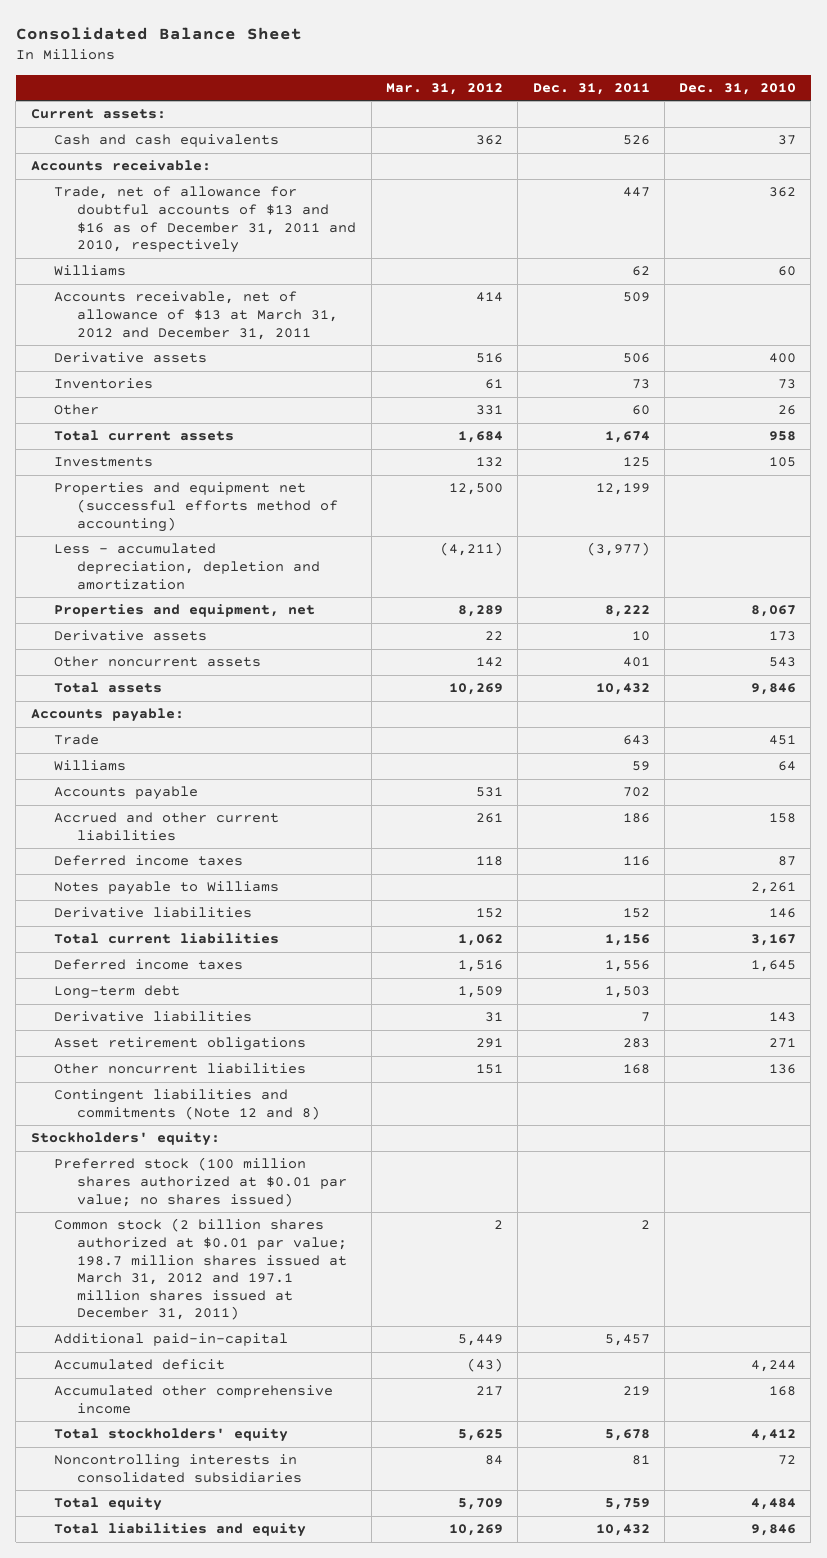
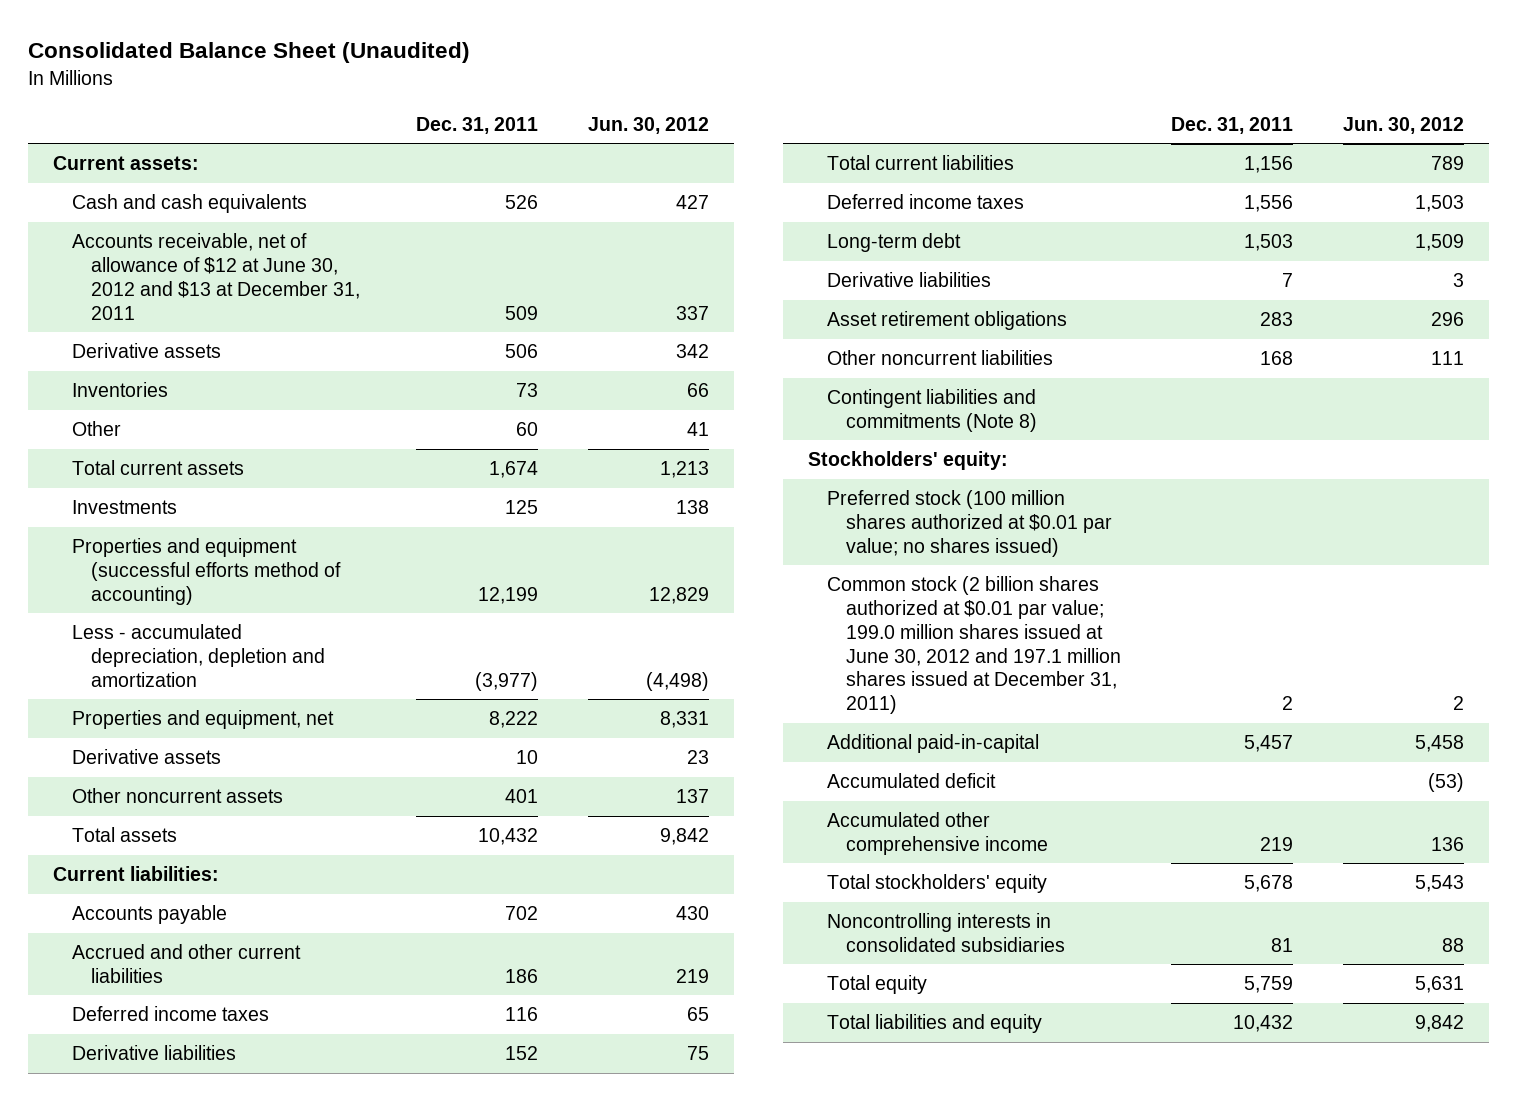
- Consolidated Balance Sheet
+ Consolidated Balance Sheet (Unaudited)
- | Mar. 31, 2012 | Dec. 31, 2011 | Dec. 31, 2010
+ | Dec. 31, 2011 | Jun. 30, 2012
- Accounts receivable:
- Trade, net of allowance for doubtful accounts of $13 and $16 as of December 31, 2011 and 2010, respectively | | 447 | 362
- Williams | | 62 | 60
- Accounts receivable, net of allowance of $13 at March 31, 2012 and December 31, 2011 | 414 | 509 |
+ Accounts receivable, net of allowance of $12 at June 30, 2012 and $13 at December 31, 2011 | 509 | 337
- Properties and equipment net (successful efforts method of accounting) | 12,500 | 12,199 |
+ Properties and equipment (successful efforts method of accounting) | 12,199 | 12,829
- Accounts payable:
- Trade | | 643 | 451
- Williams | | 59 | 64
+ Current liabilities:
- Notes payable to Williams | | | 2,261
- Contingent liabilities and commitments (Note 12 and 8)
+ Contingent liabilities and commitments (Note 8)
- Common stock (2 billion shares authorized at $0.01 par value; 198.7 million shares issued at March 31, 2012 and 197.1 million shares issued at December 31, 2011) | 2 | 2 |
+ Common stock (2 billion shares authorized at $0.01 par value; 199.0 million shares issued at June 30, 2012 and 197.1 million shares issued at December 31, 2011) | 2 | 2

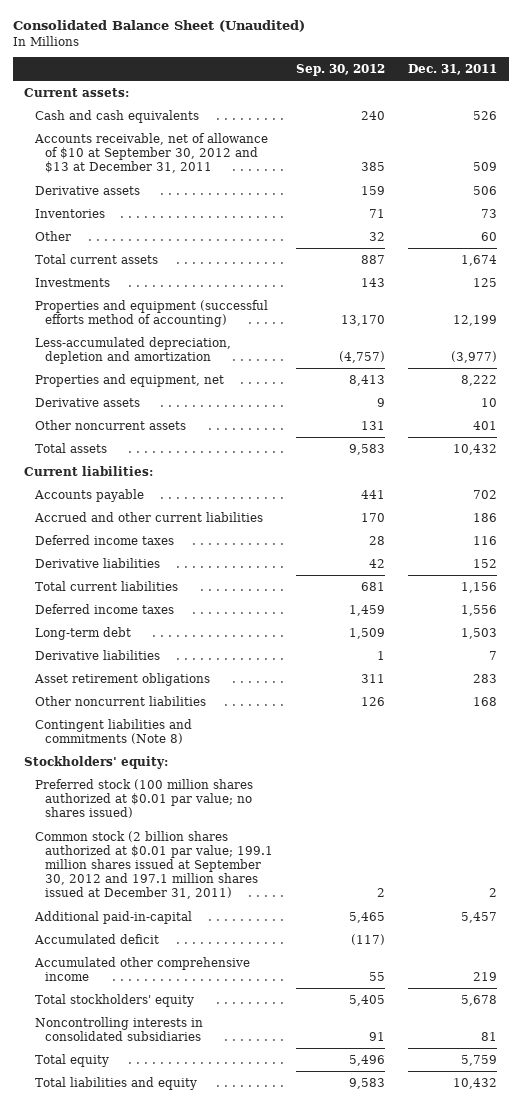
- | Dec. 31, 2011 | Jun. 30, 2012
+ | Sep. 30, 2012 | Dec. 31, 2011
- Accounts receivable, net of allowance of $12 at June 30, 2012 and $13 at December 31, 2011 | 509 | 337
+ Accounts receivable, net of allowance of $10 at September 30, 2012 and $13 at December 31, 2011 | 385 | 509
- Less - accumulated depreciation, depletion and amortization | (3,977) | (4,498)
+ Less-accumulated depreciation, depletion and amortization | (4,757) | (3,977)
- Common stock (2 billion shares authorized at $0.01 par value; 199.0 million shares issued at June 30, 2012 and 197.1 million shares issued at December 31, 2011) | 2 | 2
+ Common stock (2 billion shares authorized at $0.01 par value; 199.1 million shares issued at September 30, 2012 and 197.1 million shares issued at December 31, 2011) | 2 | 2

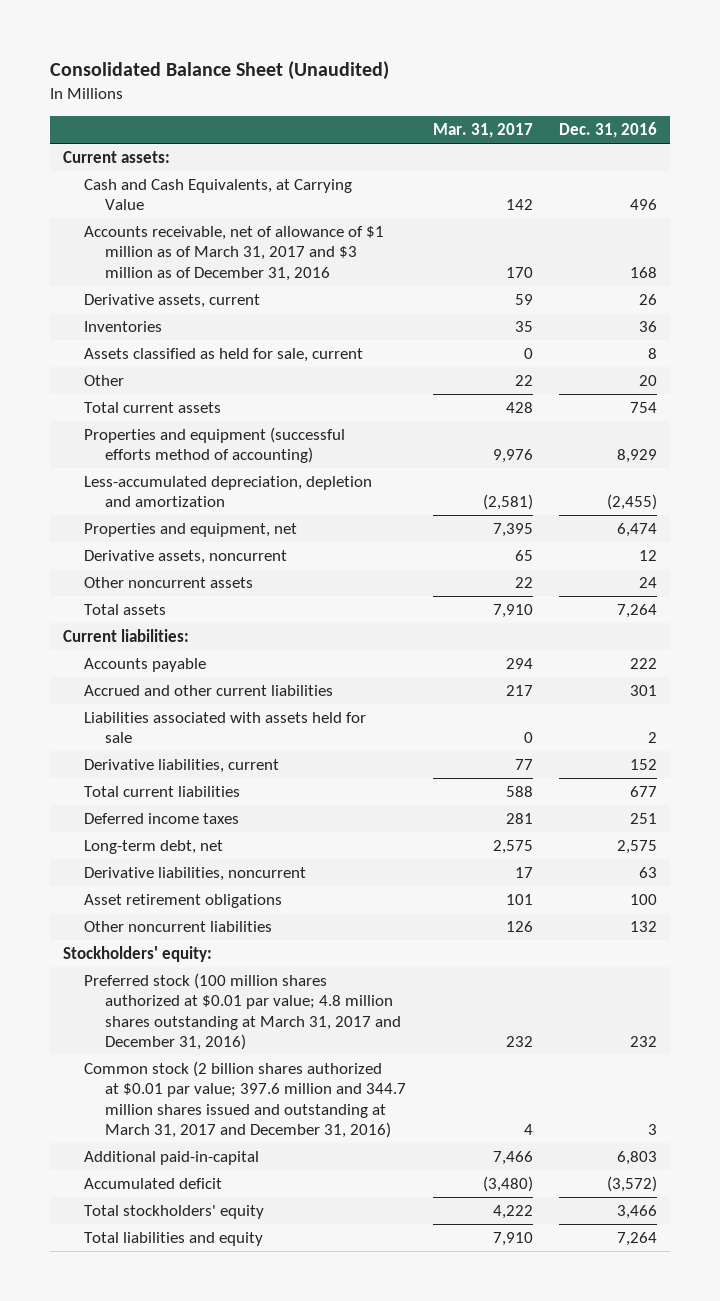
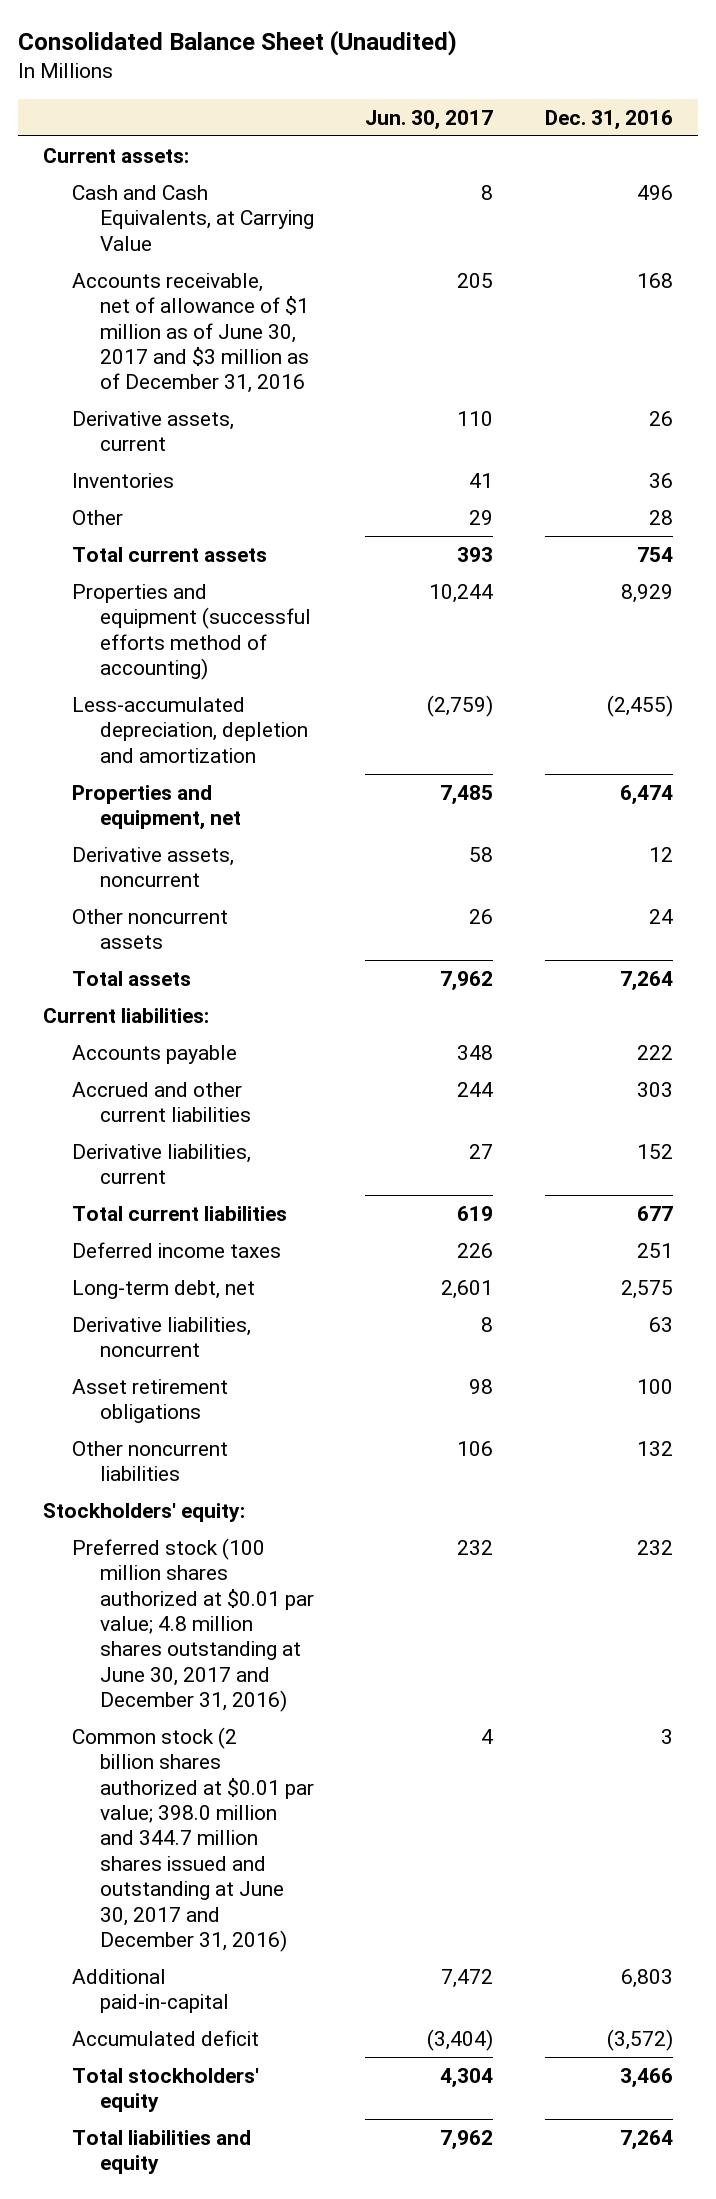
- | Mar. 31, 2017 | Dec. 31, 2016
+ | Jun. 30, 2017 | Dec. 31, 2016
- Accounts receivable, net of allowance of $1 million as of March 31, 2017 and $3 million as of December 31, 2016 | 170 | 168
+ Accounts receivable, net of allowance of $1 million as of June 30, 2017 and $3 million as of December 31, 2016 | 205 | 168
- Assets classified as held for sale, current | 0 | 8
- Other | 22 | 20
+ Other | 29 | 28
- Accrued and other current liabilities | 217 | 301
- Liabilities associated with assets held for sale | 0 | 2
+ Accrued and other current liabilities | 244 | 303
- Preferred stock (100 million shares authorized at $0.01 par value; 4.8 million shares outstanding at March 31, 2017 and December 31, 2016) | 232 | 232
- Common stock (2 billion shares authorized at $0.01 par value; 397.6 million and 344.7 million shares issued and outstanding at March 31, 2017 and December 31, 2016) | 4 | 3
+ Preferred stock (100 million shares authorized at $0.01 par value; 4.8 million shares outstanding at June 30, 2017 and December 31, 2016) | 232 | 232
+ Common stock (2 billion shares authorized at $0.01 par value; 398.0 million and 344.7 million shares issued and outstanding at June 30, 2017 and December 31, 2016) | 4 | 3

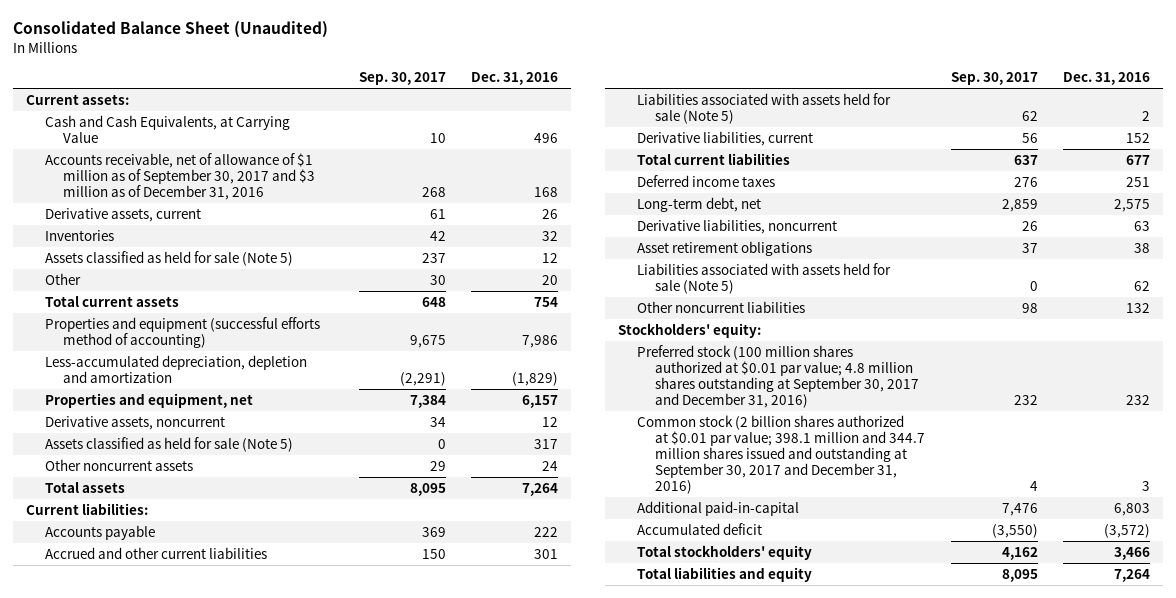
- | Jun. 30, 2017 | Dec. 31, 2016
+ | Sep. 30, 2017 | Dec. 31, 2016
- Accounts receivable, net of allowance of $1 million as of June 30, 2017 and $3 million as of December 31, 2016 | 205 | 168
+ Accounts receivable, net of allowance of $1 million as of September 30, 2017 and $3 million as of December 31, 2016 | 268 | 168
- Inventories | 41 | 36
- Other | 29 | 28
+ Inventories | 42 | 32
+ Assets classified as held for sale (Note 5) | 237 | 12
+ Other | 30 | 20
- Properties and equipment (successful efforts method of accounting) | 10,244 | 8,929
- Less-accumulated depreciation, depletion and amortization | (2,759) | (2,455)
- Properties and equipment, net | 7,485 | 6,474
+ Properties and equipment (successful efforts method of accounting) | 9,675 | 7,986
+ Less-accumulated depreciation, depletion and amortization | (2,291) | (1,829)
+ Properties and equipment, net | 7,384 | 6,157
+ Assets classified as held for sale (Note 5) | 0 | 317
- Accrued and other current liabilities | 244 | 303
+ Accrued and other current liabilities | 150 | 301
+ Liabilities associated with assets held for sale (Note 5) | 62 | 2
- Asset retirement obligations | 98 | 100
+ Asset retirement obligations | 37 | 38
+ Liabilities associated with assets held for sale (Note 5) | 0 | 62
- Preferred stock (100 million shares authorized at $0.01 par value; 4.8 million shares outstanding at June 30, 2017 and December 31, 2016) | 232 | 232
- Common stock (2 billion shares authorized at $0.01 par value; 398.0 million and 344.7 million shares issued and outstanding at June 30, 2017 and December 31, 2016) | 4 | 3
+ Preferred stock (100 million shares authorized at $0.01 par value; 4.8 million shares outstanding at September 30, 2017 and December 31, 2016) | 232 | 232
+ Common stock (2 billion shares authorized at $0.01 par value; 398.1 million and 344.7 million shares issued and outstanding at September 30, 2017 and December 31, 2016) | 4 | 3

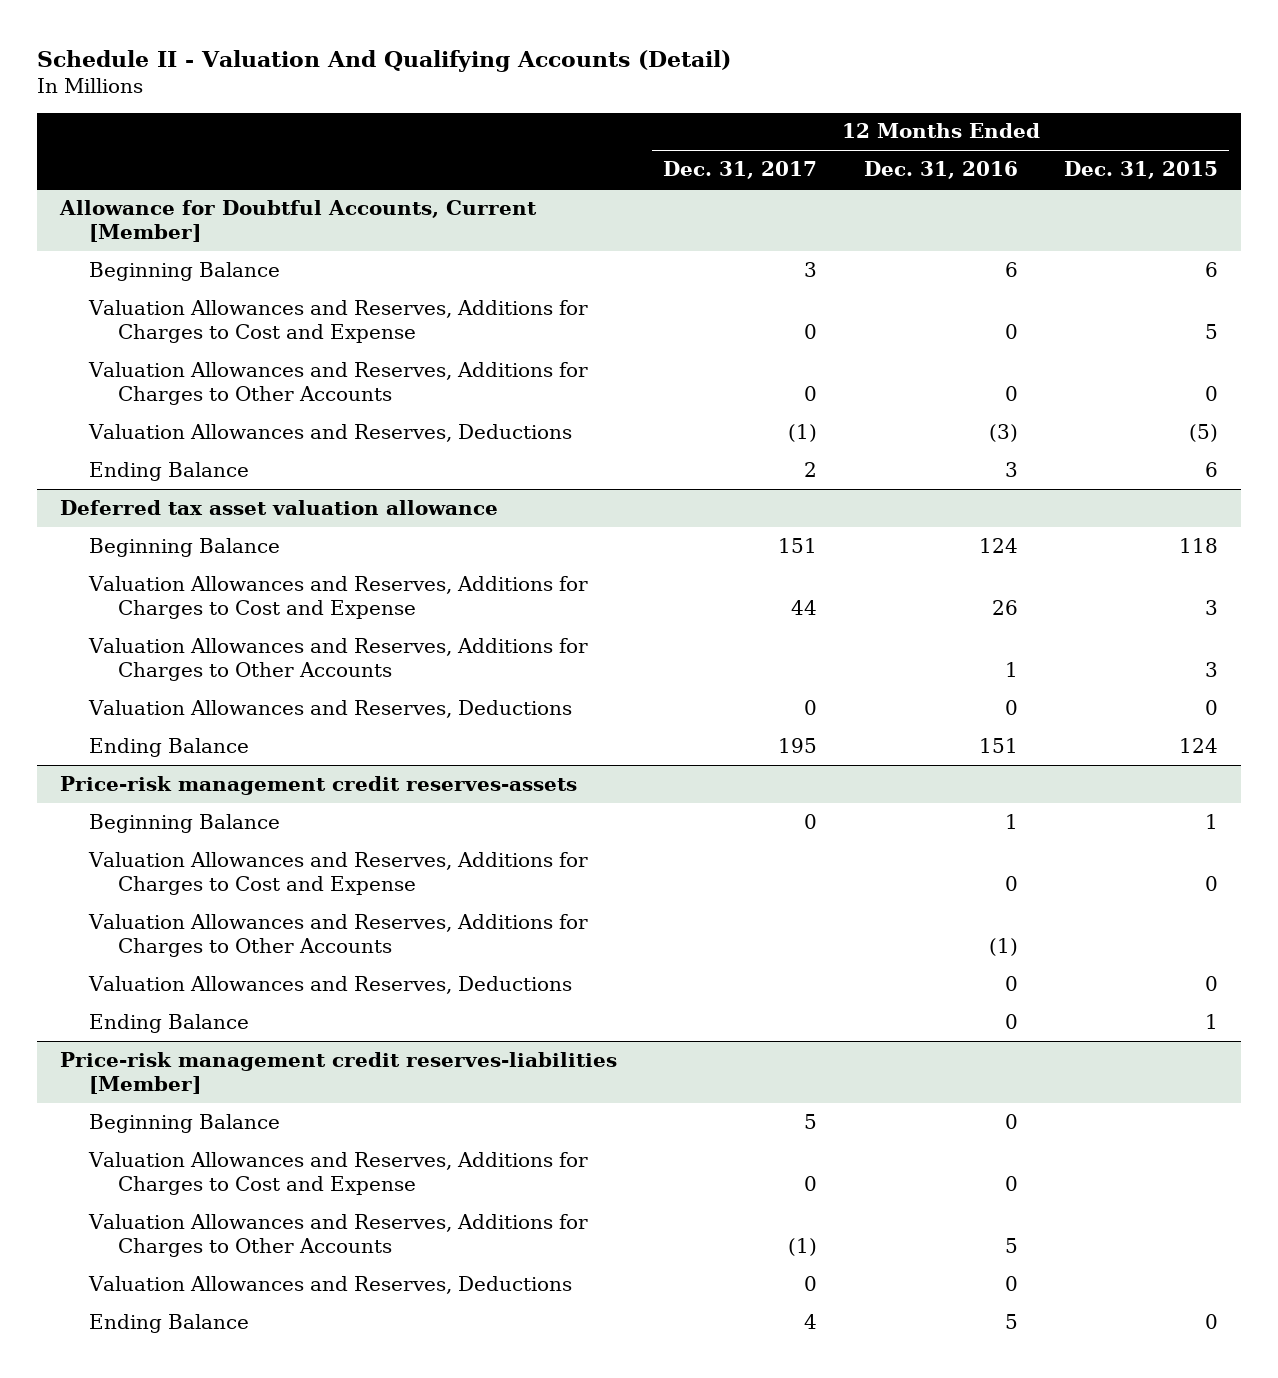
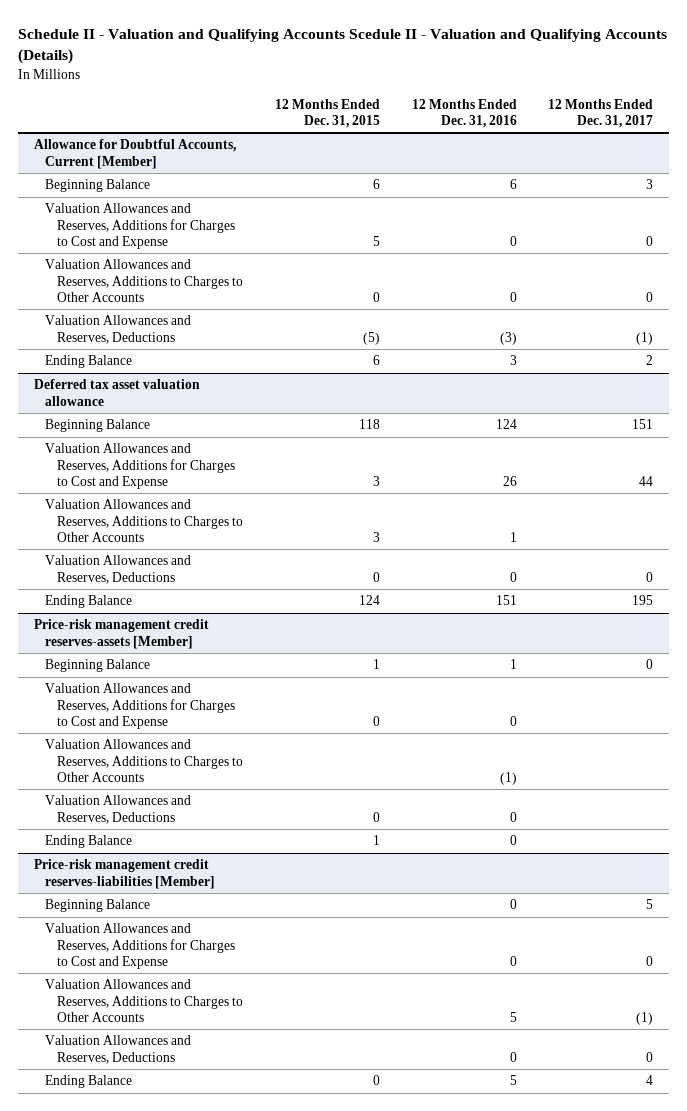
- Schedule II - Valuation And Qualifying Accounts (Detail)
+ Schedule II - Valuation and Qualifying Accounts Scedule II - Valuation and Qualifying Accounts (Details)
- | 12 Months Ended Dec. 31, 2017 | 12 Months Ended Dec. 31, 2016 | 12 Months Ended Dec. 31, 2015
+ | 12 Months Ended Dec. 31, 2015 | 12 Months Ended Dec. 31, 2016 | 12 Months Ended Dec. 31, 2017
@ Allowance for Doubtful Accounts, Current [Member]
- Valuation Allowances and Reserves, Additions for Charges to Other Accounts | 0 | 0 | 0
+ Valuation Allowances and Reserves, Additions to Charges to Other Accounts | 0 | 0 | 0
@ Deferred tax asset valuation allowance
- Valuation Allowances and Reserves, Additions for Charges to Other Accounts | | 1 | 3
+ Valuation Allowances and Reserves, Additions to Charges to Other Accounts | 3 | 1 |
- Price-risk management credit reserves-assets
+ Price-risk management credit reserves-assets [Member]
- Valuation Allowances and Reserves, Additions for Charges to Other Accounts | | (1) |
+ Valuation Allowances and Reserves, Additions to Charges to Other Accounts | | (1) |
@ Price-risk management credit reserves-liabilities [Member]
- Valuation Allowances and Reserves, Additions for Charges to Other Accounts | (1) | 5 |
+ Valuation Allowances and Reserves, Additions to Charges to Other Accounts | | 5 | (1)

